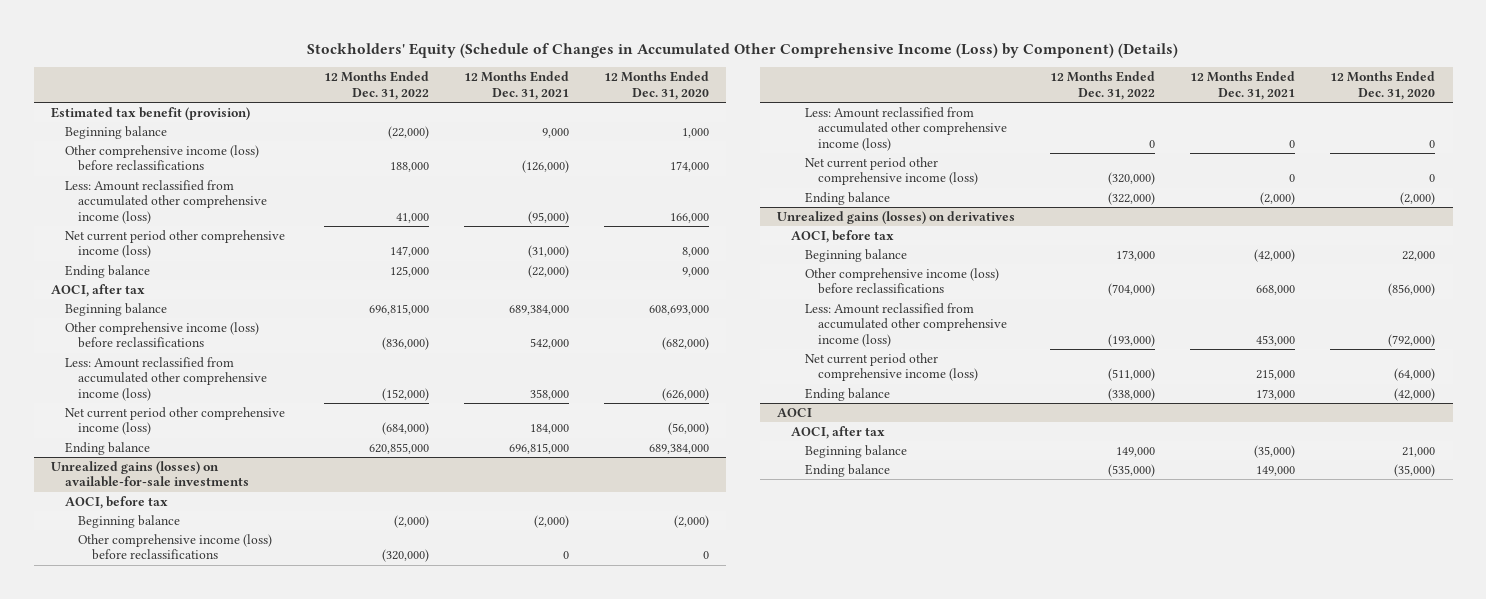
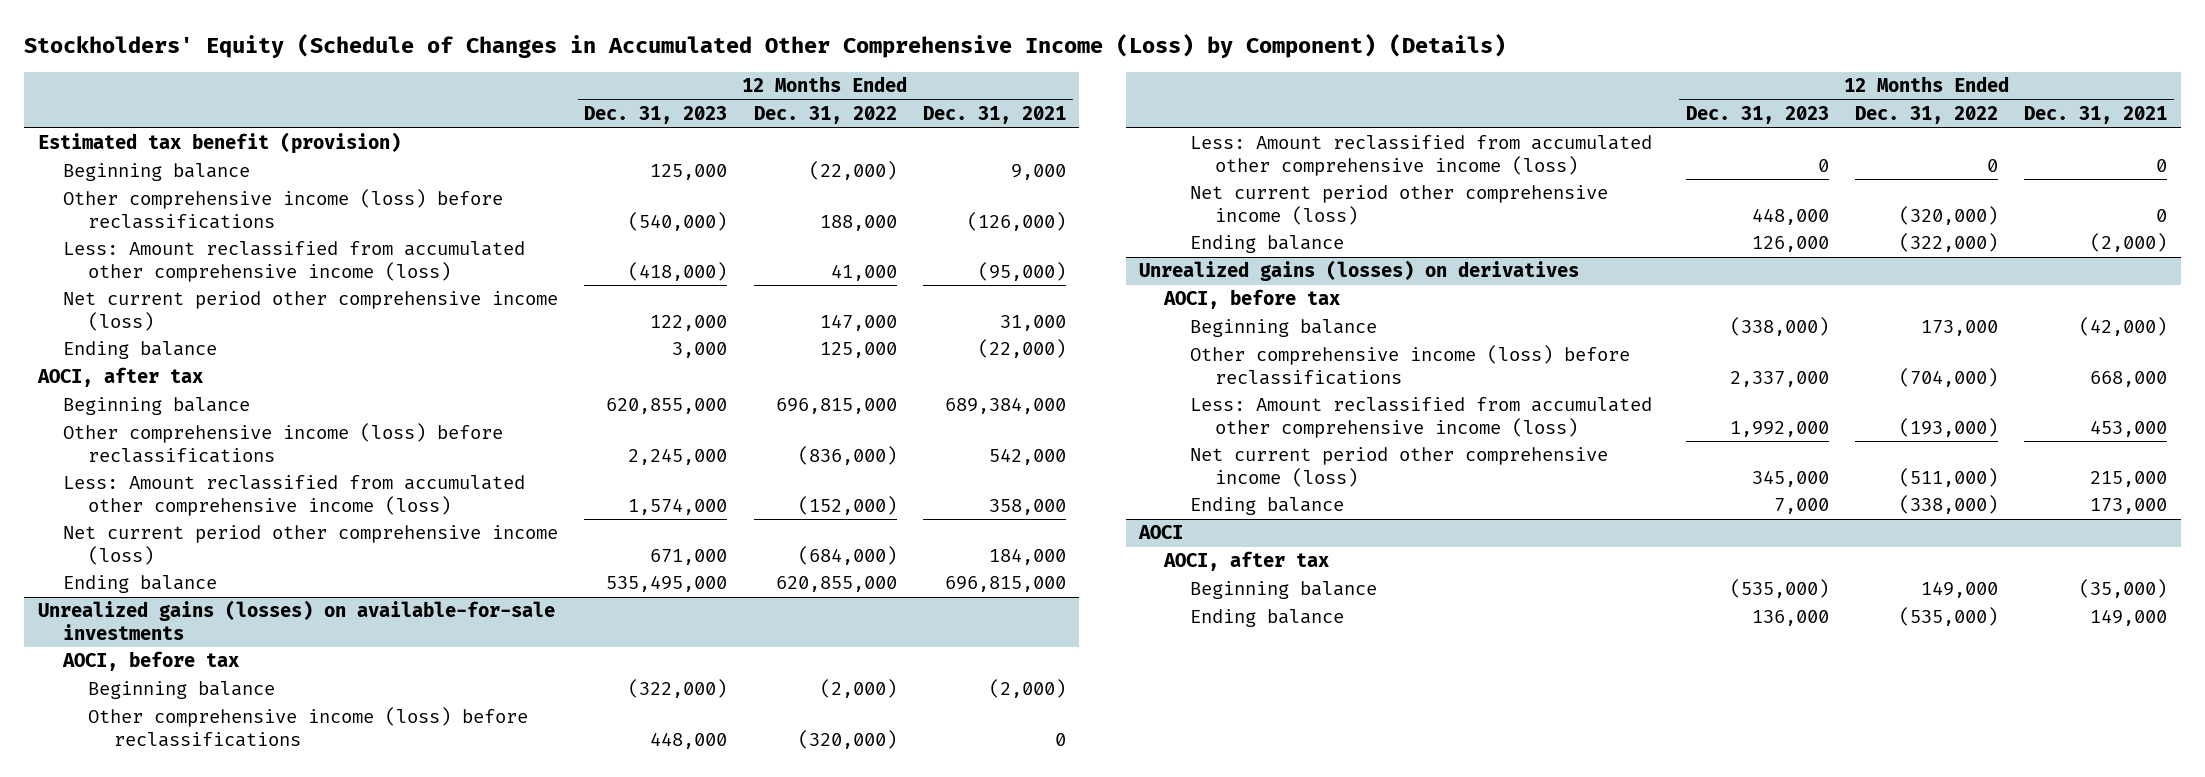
- | 12 Months Ended Dec. 31, 2022 | 12 Months Ended Dec. 31, 2021 | 12 Months Ended Dec. 31, 2020
+ | 12 Months Ended Dec. 31, 2023 | 12 Months Ended Dec. 31, 2022 | 12 Months Ended Dec. 31, 2021
- Net current period other comprehensive income (loss) | 147,000 | (31,000) | 8,000
+ Net current period other comprehensive income (loss) | 122,000 | 147,000 | 31,000

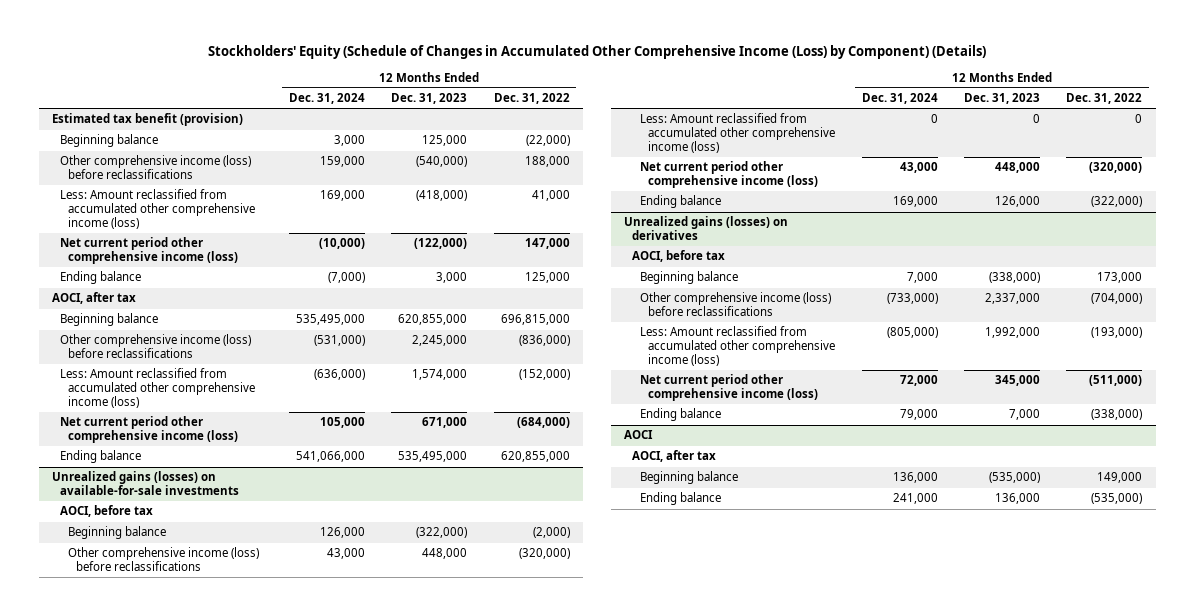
- | 12 Months Ended Dec. 31, 2023 | 12 Months Ended Dec. 31, 2022 | 12 Months Ended Dec. 31, 2021
+ | 12 Months Ended Dec. 31, 2024 | 12 Months Ended Dec. 31, 2023 | 12 Months Ended Dec. 31, 2022
- Net current period other comprehensive income (loss) | 122,000 | 147,000 | 31,000
+ Net current period other comprehensive income (loss) | (10,000) | (122,000) | 147,000

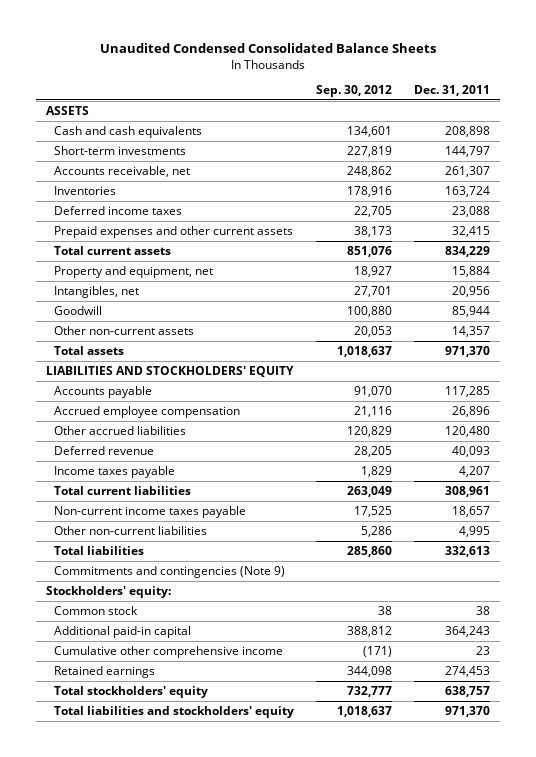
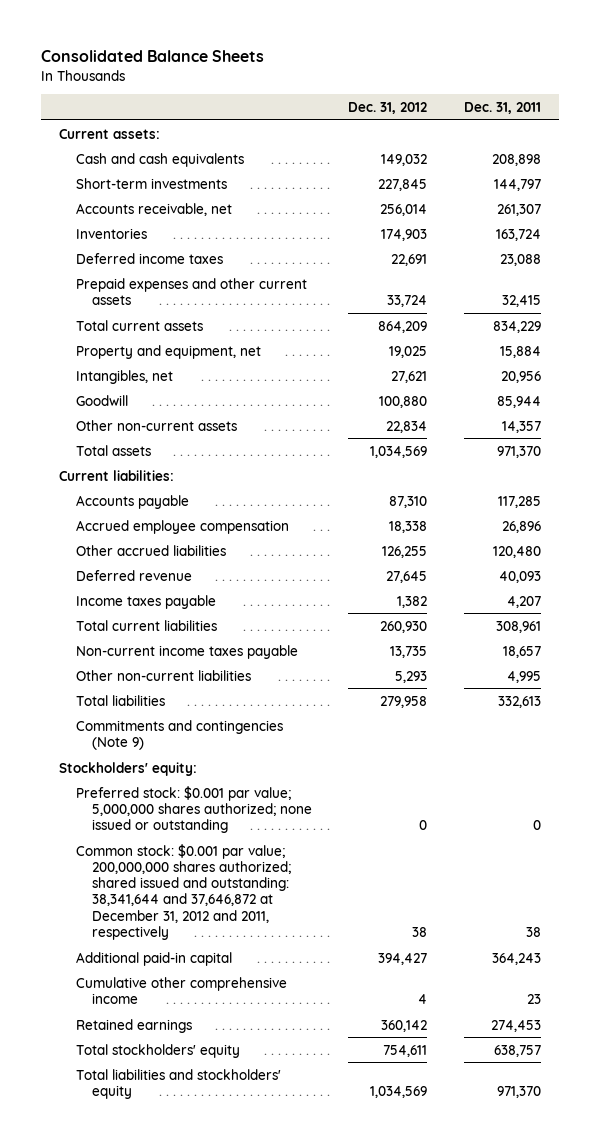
- Unaudited Condensed Consolidated Balance Sheets
+ Consolidated Balance Sheets
- | Sep. 30, 2012 | Dec. 31, 2011
+ | Dec. 31, 2012 | Dec. 31, 2011
- ASSETS
+ Current assets:
- LIABILITIES AND STOCKHOLDERS' EQUITY
+ Current liabilities:
- Common stock | 38 | 38
+ Preferred stock: $0.001 par value; 5,000,000 shares authorized; none issued or outstanding | 0 | 0
+ Common stock: $0.001 par value; 200,000,000 shares authorized; shared issued and outstanding: 38,341,644 and 37,646,872 at December 31, 2012 and 2011, respectively | 38 | 38

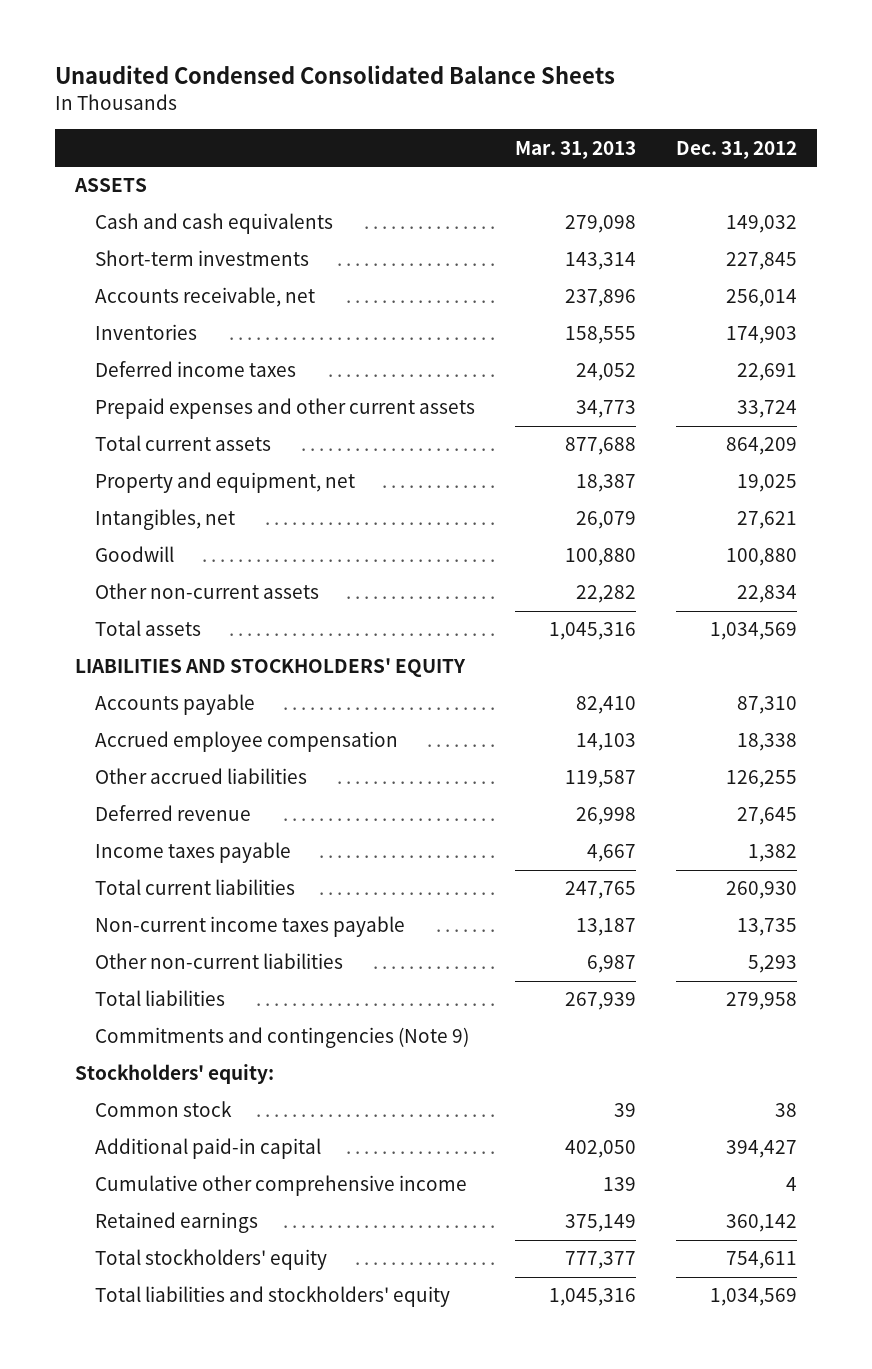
- Consolidated Balance Sheets
+ Unaudited Condensed Consolidated Balance Sheets
- | Dec. 31, 2012 | Dec. 31, 2011
+ | Mar. 31, 2013 | Dec. 31, 2012
- Current assets:
+ ASSETS
- Current liabilities:
+ LIABILITIES AND STOCKHOLDERS' EQUITY
- Preferred stock: $0.001 par value; 5,000,000 shares authorized; none issued or outstanding | 0 | 0
- Common stock: $0.001 par value; 200,000,000 shares authorized; shared issued and outstanding: 38,341,644 and 37,646,872 at December 31, 2012 and 2011, respectively | 38 | 38
+ Common stock | 39 | 38

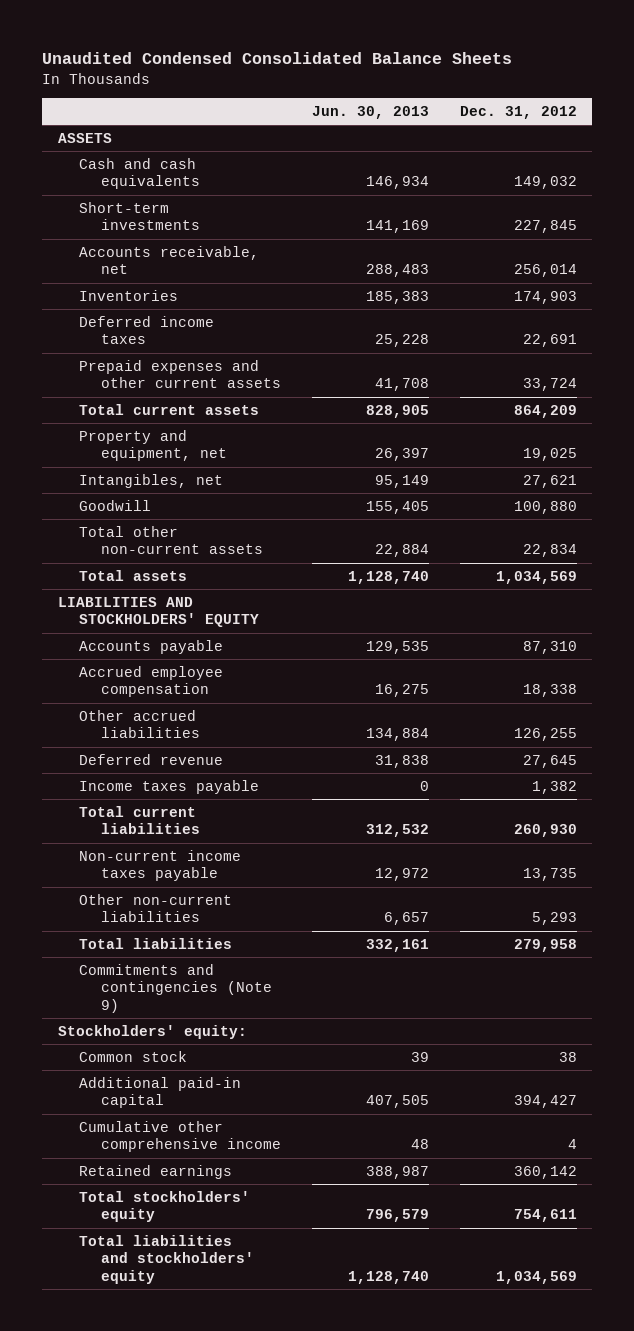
- | Mar. 31, 2013 | Dec. 31, 2012
+ | Jun. 30, 2013 | Dec. 31, 2012
- Other non-current assets | 22,282 | 22,834
+ Total other non-current assets | 22,884 | 22,834

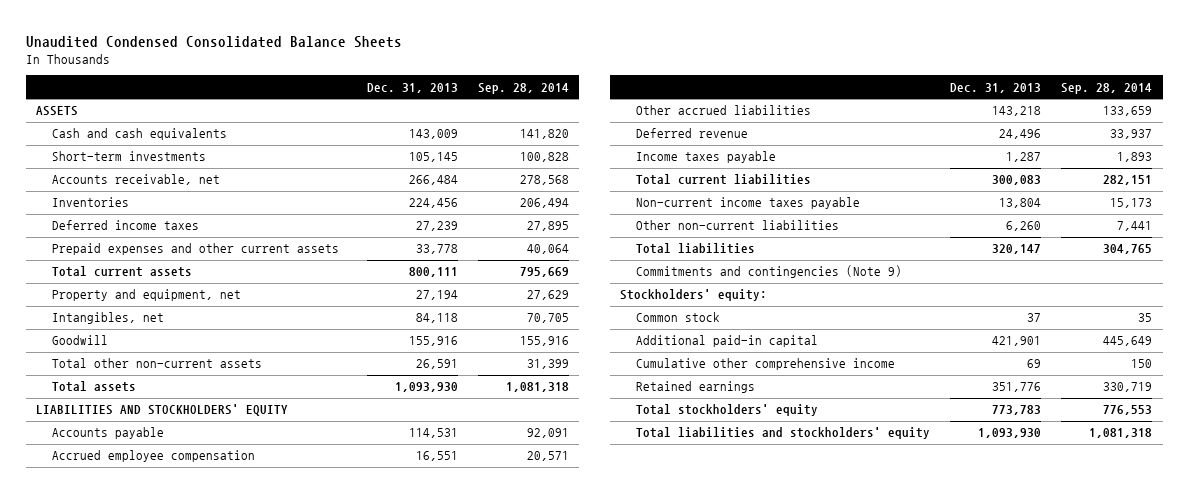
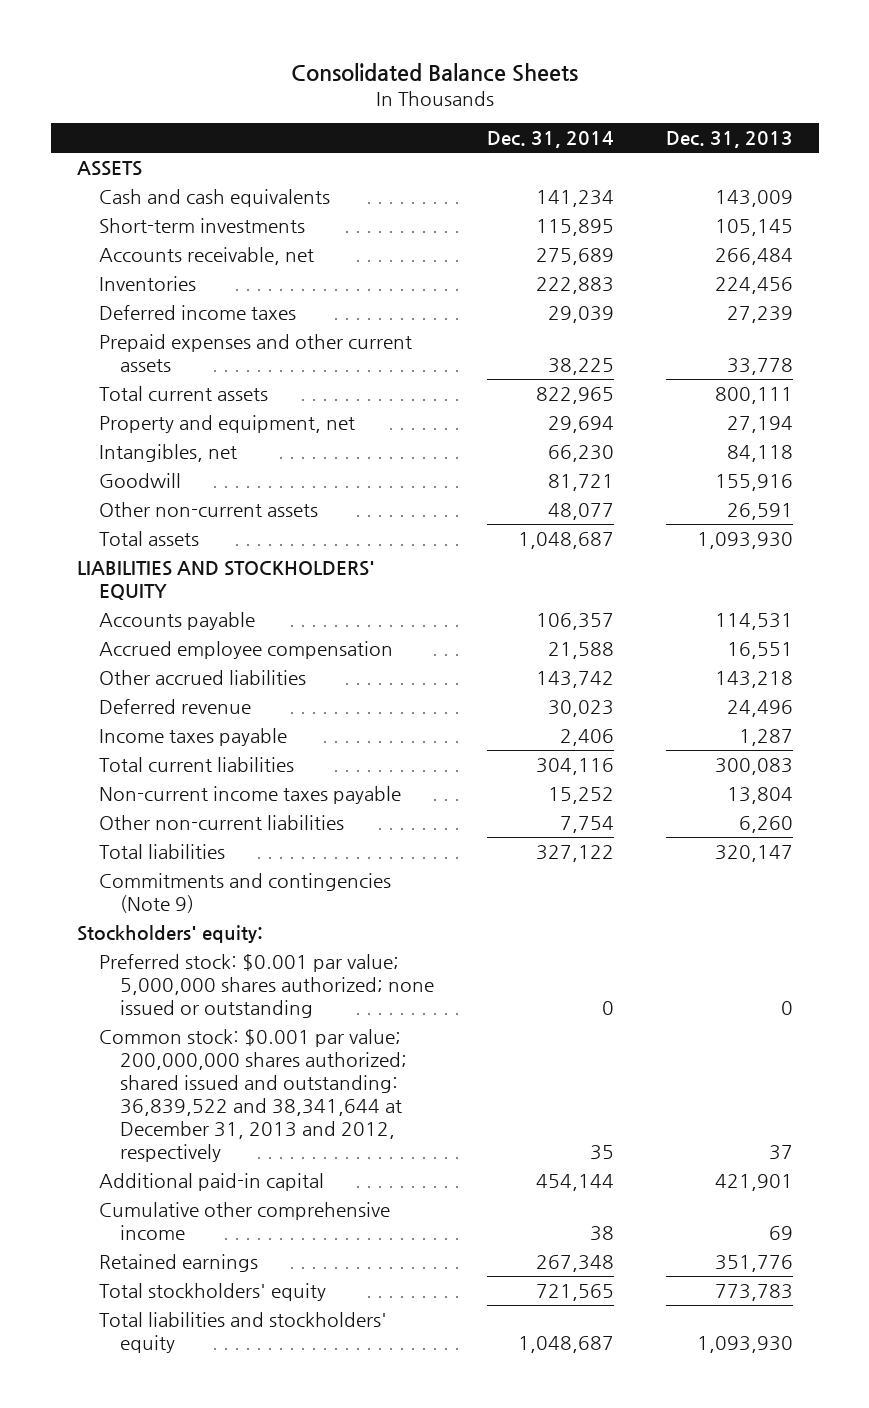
- Unaudited Condensed Consolidated Balance Sheets
+ Consolidated Balance Sheets
- | Dec. 31, 2013 | Sep. 28, 2014
+ | Dec. 31, 2014 | Dec. 31, 2013
- Total other non-current assets | 26,591 | 31,399
+ Other non-current assets | 48,077 | 26,591
- Common stock | 37 | 35
+ Preferred stock: $0.001 par value; 5,000,000 shares authorized; none issued or outstanding | 0 | 0
+ Common stock: $0.001 par value; 200,000,000 shares authorized; shared issued and outstanding: 36,839,522 and 38,341,644 at December 31, 2013 and 2012, respectively | 35 | 37

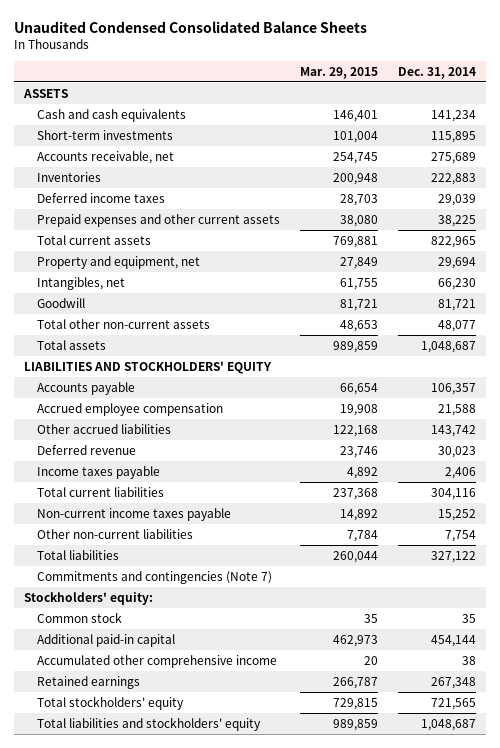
- Consolidated Balance Sheets
+ Unaudited Condensed Consolidated Balance Sheets
- | Dec. 31, 2014 | Dec. 31, 2013
+ | Mar. 29, 2015 | Dec. 31, 2014
- Other non-current assets | 48,077 | 26,591
+ Total other non-current assets | 48,653 | 48,077
- Commitments and contingencies (Note 9)
+ Commitments and contingencies (Note 7)
- Preferred stock: $0.001 par value; 5,000,000 shares authorized; none issued or outstanding | 0 | 0
- Common stock: $0.001 par value; 200,000,000 shares authorized; shared issued and outstanding: 36,839,522 and 38,341,644 at December 31, 2013 and 2012, respectively | 35 | 37
+ Common stock | 35 | 35
- Cumulative other comprehensive income | 38 | 69
+ Accumulated other comprehensive income | 20 | 38

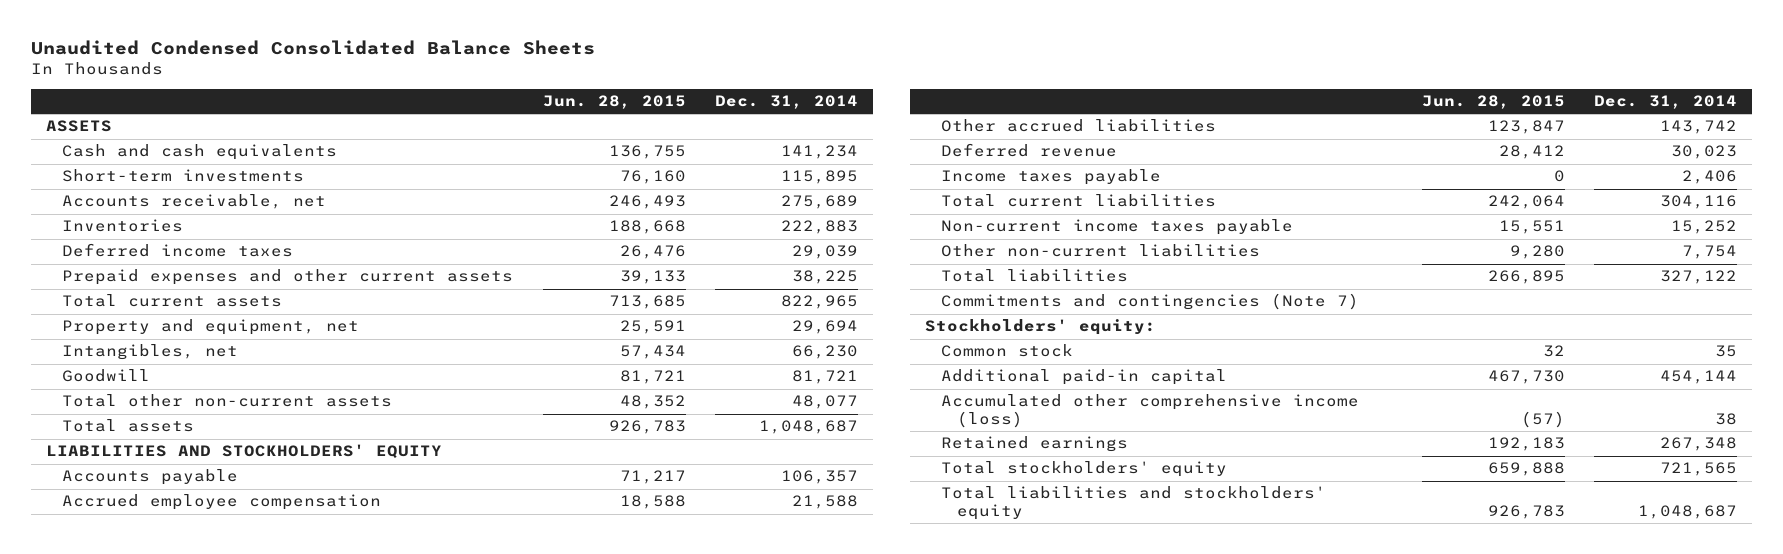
- | Mar. 29, 2015 | Dec. 31, 2014
+ | Jun. 28, 2015 | Dec. 31, 2014
- Accumulated other comprehensive income | 20 | 38
+ Accumulated other comprehensive income (loss) | (57) | 38

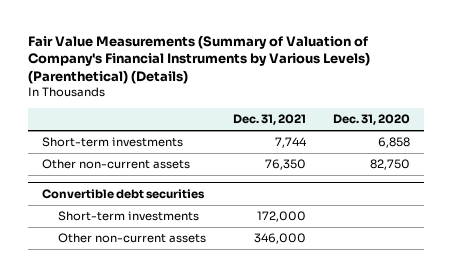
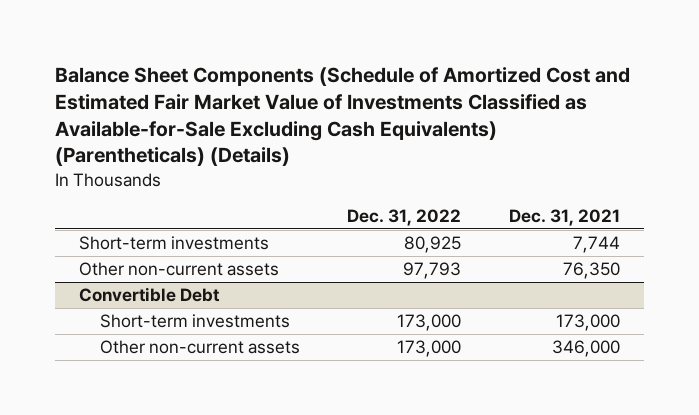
- Fair Value Measurements (Summary of Valuation of Company's Financial Instruments by Various Levels) (Parenthetical) (Details)
+ Balance Sheet Components (Schedule of Amortized Cost and Estimated Fair Market Value of Investments Classified as Available-for-Sale Excluding Cash Equivalents) (Parentheticals) (Details)
- | Dec. 31, 2021 | Dec. 31, 2020
+ | Dec. 31, 2022 | Dec. 31, 2021
- Convertible debt securities
- Short-term investments | 172,000 |
+ Convertible Debt
+ Short-term investments | 173,000 | 173,000

